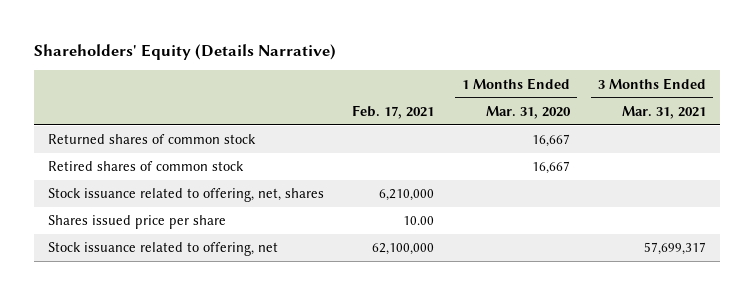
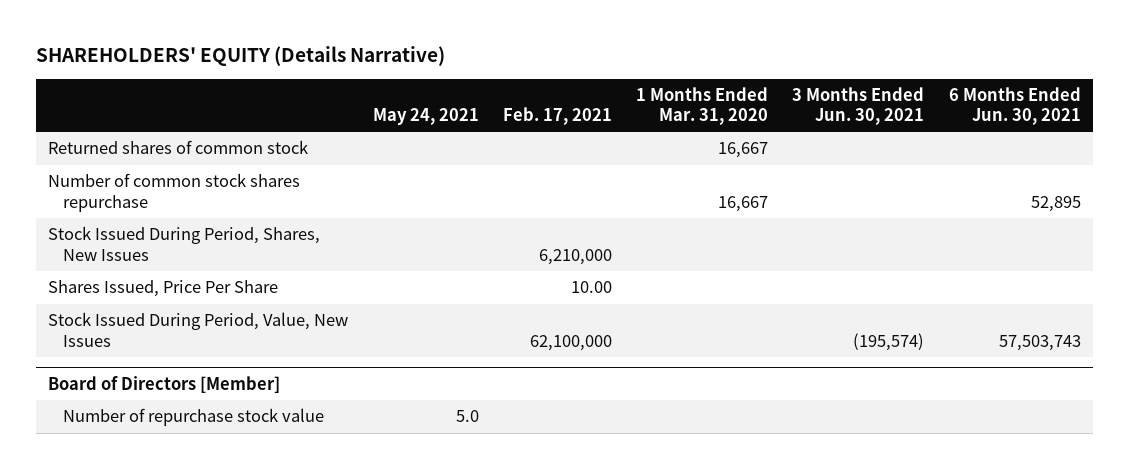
- Shareholders' Equity (Details Narrative)
+ SHAREHOLDERS' EQUITY (Details Narrative)
- | Feb. 17, 2021 | 1 Months Ended Mar. 31, 2020 | 3 Months Ended Mar. 31, 2021
+ | May 24, 2021 | Feb. 17, 2021 | 1 Months Ended Mar. 31, 2020 | 3 Months Ended Jun. 30, 2021 | 6 Months Ended Jun. 30, 2021
- Retired shares of common stock | | 16,667 |
- Stock issuance related to offering, net, shares | 6,210,000 | |
- Shares issued price per share | 10.00 | |
- Stock issuance related to offering, net | 62,100,000 | | 57,699,317
+ Number of common stock shares repurchase | | | 16,667 | | 52,895
+ Stock Issued During Period, Shares, New Issues | | 6,210,000 | | |
+ Shares Issued, Price Per Share | | 10.00 | | |
+ Stock Issued During Period, Value, New Issues | | 62,100,000 | | (195,574) | 57,503,743
+ Board of Directors [Member]
+ Number of repurchase stock value | 5.0 | | | |

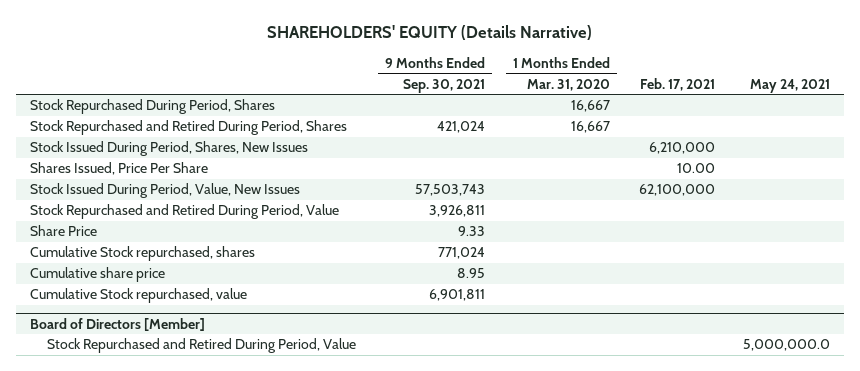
- | May 24, 2021 | Feb. 17, 2021 | 1 Months Ended Mar. 31, 2020 | 3 Months Ended Jun. 30, 2021 | 6 Months Ended Jun. 30, 2021
+ | 9 Months Ended Sep. 30, 2021 | 1 Months Ended Mar. 31, 2020 | Feb. 17, 2021 | May 24, 2021
- Returned shares of common stock | | | 16,667 | |
- Number of common stock shares repurchase | | | 16,667 | | 52,895
+ Stock Repurchased During Period, Shares | | 16,667 | |
+ Stock Repurchased and Retired During Period, Shares | 421,024 | 16,667 | |
+ Stock Repurchased and Retired During Period, Value | 3,926,811 | | |
+ Share Price | 9.33 | | |
+ Cumulative Stock repurchased, shares | 771,024 | | |
+ Cumulative share price | 8.95 | | |
+ Cumulative Stock repurchased, value | 6,901,811 | | |
@ Board of Directors [Member]
- Number of repurchase stock value | 5.0 | | | |
+ Stock Repurchased and Retired During Period, Value | | | | 5,000,000.0

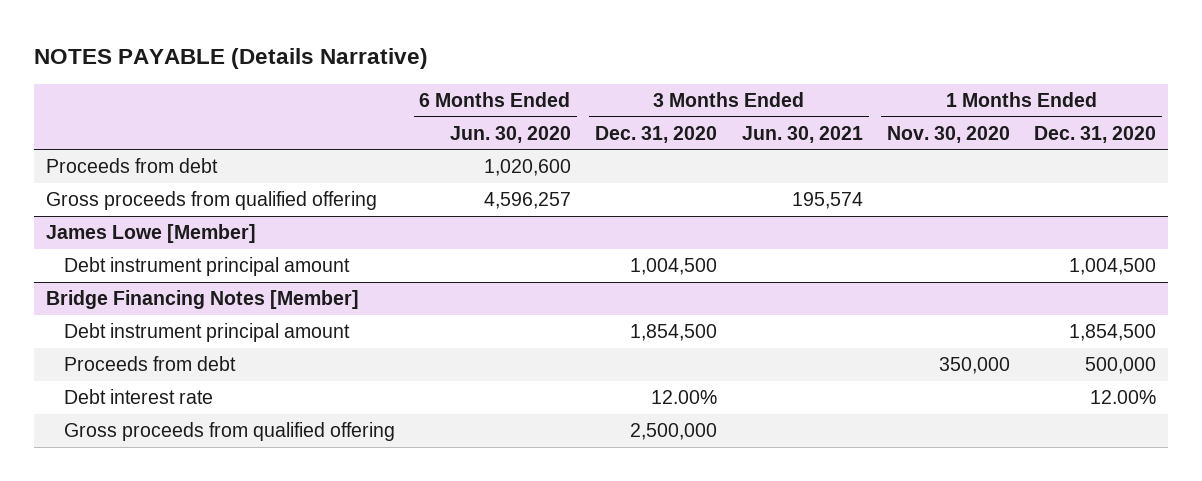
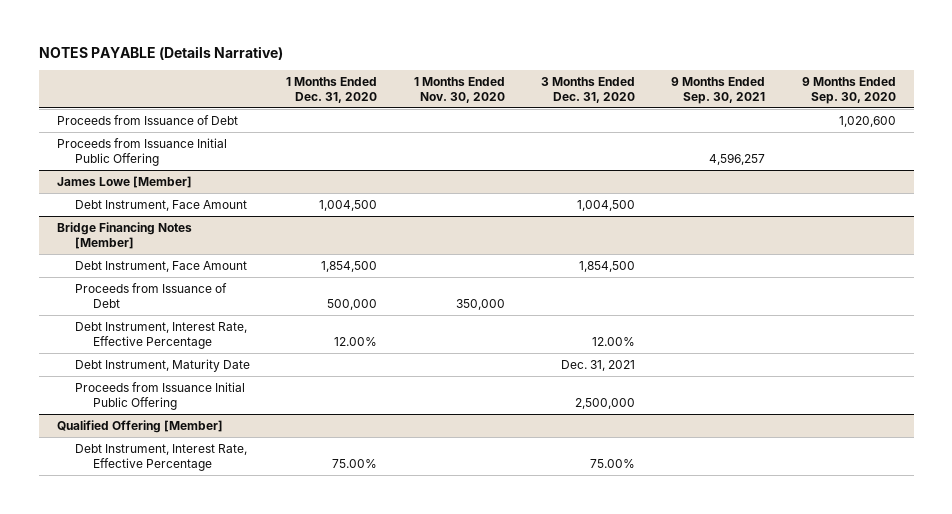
- | 6 Months Ended Jun. 30, 2020 | 3 Months Ended Dec. 31, 2020 | 3 Months Ended Jun. 30, 2021 | 1 Months Ended Nov. 30, 2020 | 1 Months Ended Dec. 31, 2020
+ | 1 Months Ended Dec. 31, 2020 | 1 Months Ended Nov. 30, 2020 | 3 Months Ended Dec. 31, 2020 | 9 Months Ended Sep. 30, 2021 | 9 Months Ended Sep. 30, 2020
- Proceeds from debt | 1,020,600 | | | |
- Gross proceeds from qualified offering | 4,596,257 | | 195,574 | |
+ Proceeds from Issuance of Debt | | | | | 1,020,600
+ Proceeds from Issuance Initial Public Offering | | | | 4,596,257 |
@ James Lowe [Member]
- Debt instrument principal amount | | 1,004,500 | | | 1,004,500
+ Debt Instrument, Face Amount | 1,004,500 | | 1,004,500 | |
@ Bridge Financing Notes [Member]
- Debt instrument principal amount | | 1,854,500 | | | 1,854,500
- Proceeds from debt | | | | 350,000 | 500,000
- Debt interest rate | | 12.00% | | | 12.00%
- Gross proceeds from qualified offering | | 2,500,000 | | |
+ Debt Instrument, Face Amount | 1,854,500 | | 1,854,500 | |
+ Proceeds from Issuance of Debt | 500,000 | 350,000 | | |
+ Debt Instrument, Interest Rate, Effective Percentage | 12.00% | | 12.00% | |
+ Debt Instrument, Maturity Date | | | Dec. 31, 2021 | |
+ Proceeds from Issuance Initial Public Offering | | | 2,500,000 | |
+ Qualified Offering [Member]
+ Debt Instrument, Interest Rate, Effective Percentage | 75.00% | | 75.00% | |

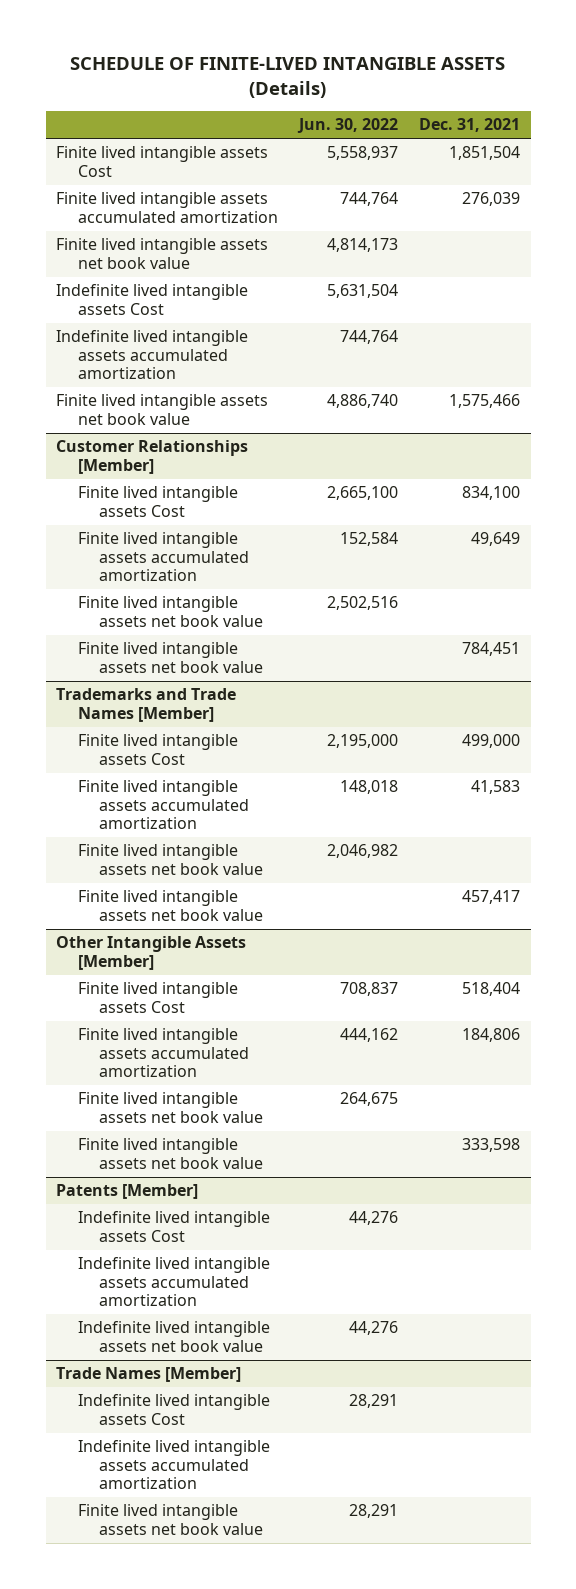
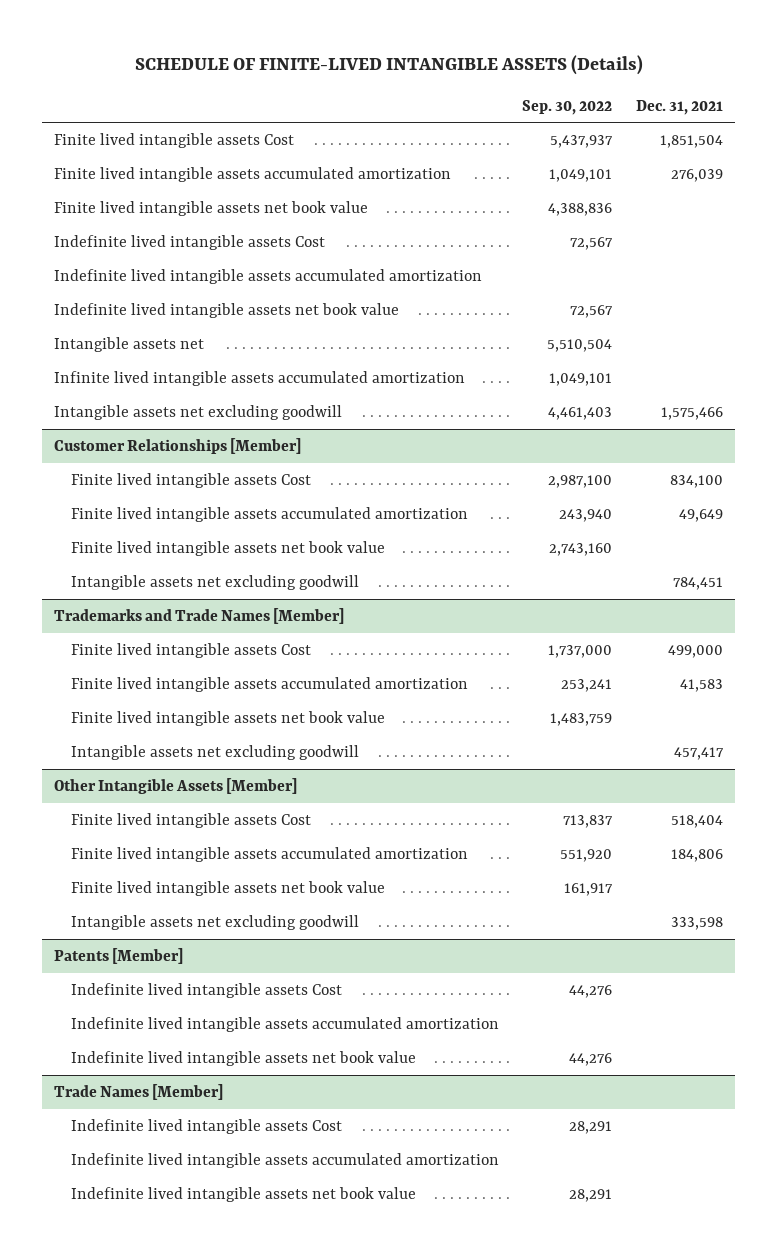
- | Jun. 30, 2022 | Dec. 31, 2021
+ | Sep. 30, 2022 | Dec. 31, 2021
- Finite lived intangible assets net book value | 4,886,740 | 1,575,466
+ Indefinite lived intangible assets net book value | 72,567 |
+ Intangible assets net | 5,510,504 |
+ Infinite lived intangible assets accumulated amortization | 1,049,101 |
+ Intangible assets net excluding goodwill | 4,461,403 | 1,575,466
@ Customer Relationships [Member]
- Finite lived intangible assets net book value | | 784,451
+ Intangible assets net excluding goodwill | | 784,451
@ Trademarks and Trade Names [Member]
- Finite lived intangible assets net book value | | 457,417
+ Intangible assets net excluding goodwill | | 457,417
@ Other Intangible Assets [Member]
- Finite lived intangible assets net book value | | 333,598
+ Intangible assets net excluding goodwill | | 333,598
@ Trade Names [Member]
- Finite lived intangible assets net book value | 28,291 |
+ Indefinite lived intangible assets net book value | 28,291 |

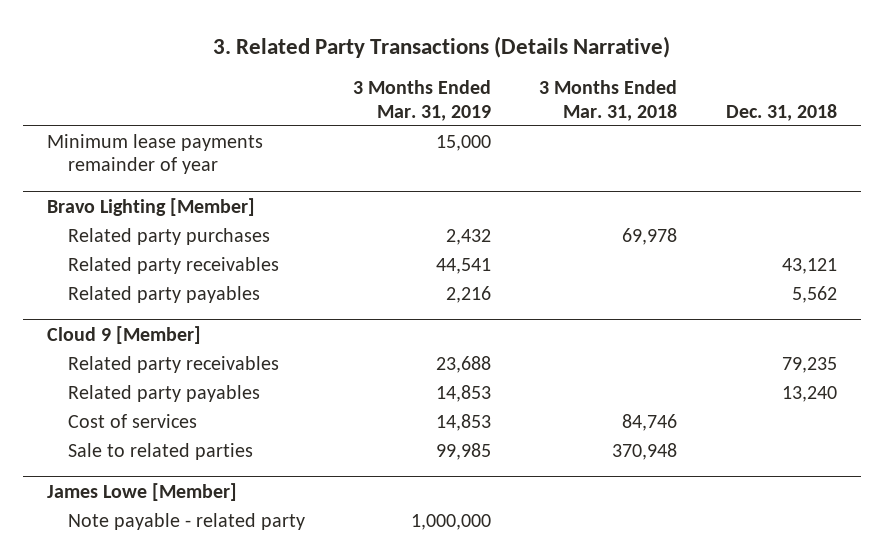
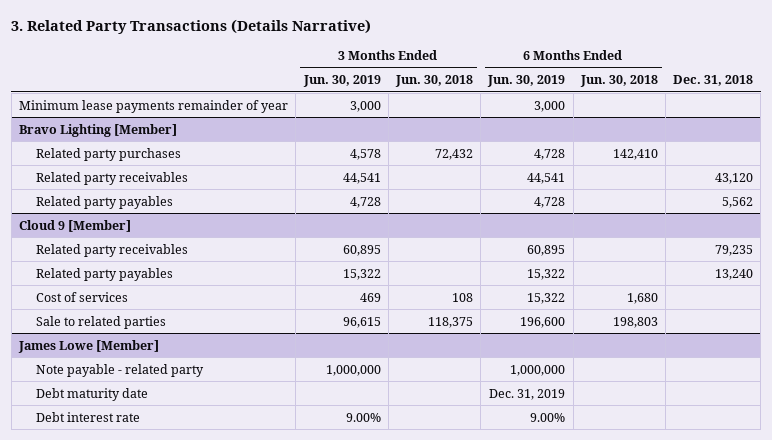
- | 3 Months Ended Mar. 31, 2019 | 3 Months Ended Mar. 31, 2018 | Dec. 31, 2018
+ | 3 Months Ended Jun. 30, 2019 | 3 Months Ended Jun. 30, 2018 | 6 Months Ended Jun. 30, 2019 | 6 Months Ended Jun. 30, 2018 | Dec. 31, 2018
@ Bravo Lighting [Member]
- Related party receivables | 44,541 | | 43,121
+ Related party receivables | 44,541 | | 44,541 | | 43,120
@ James Lowe [Member]
+ Debt maturity date | | | Dec. 31, 2019 | |
+ Debt interest rate | 9.00% | | 9.00% | |

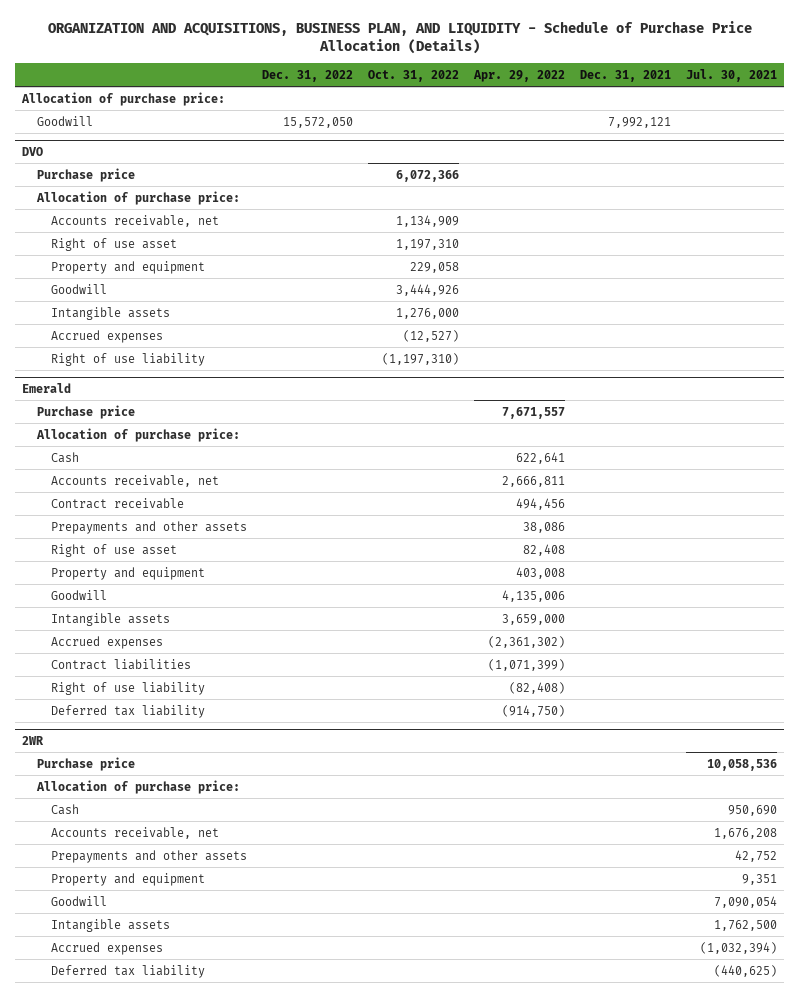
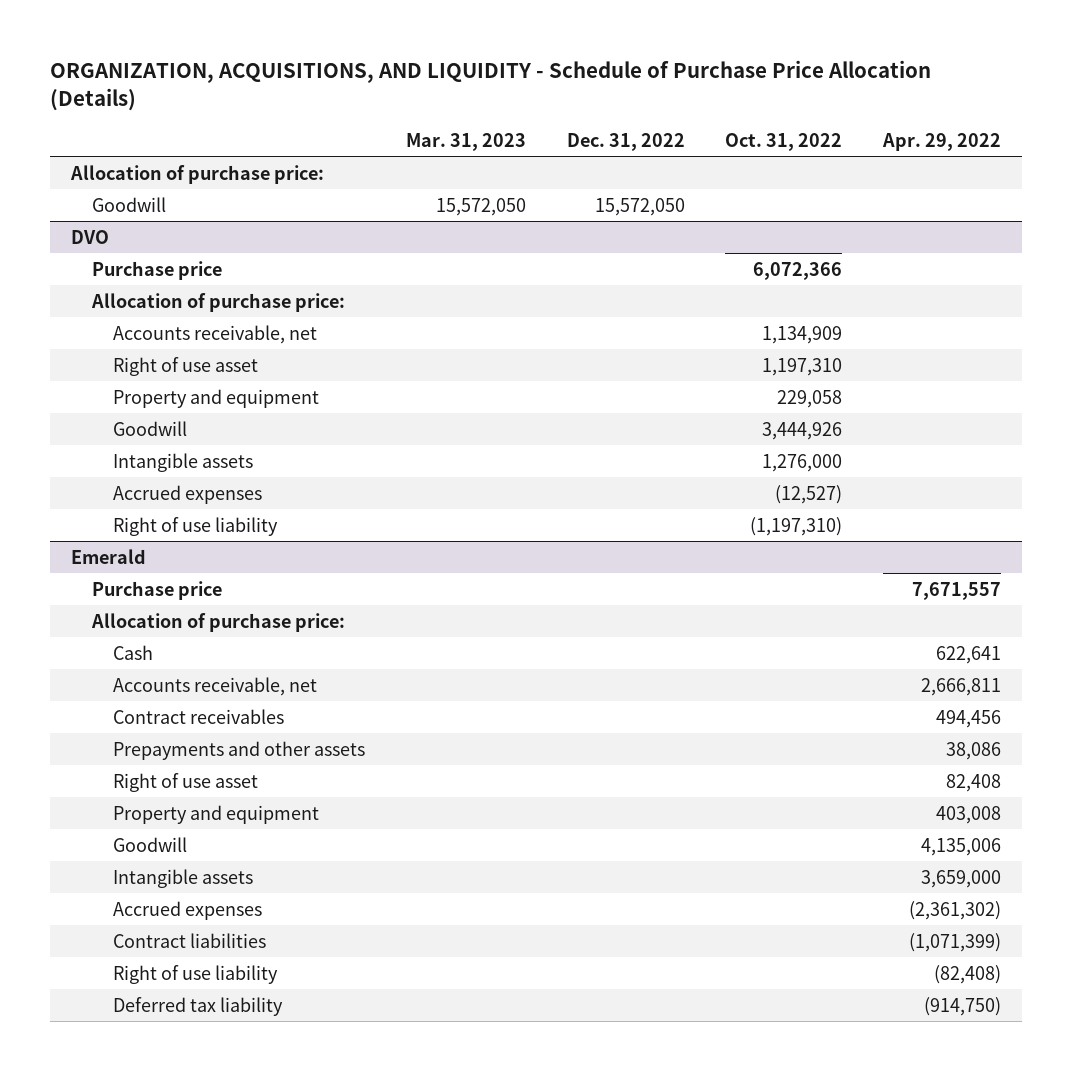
- ORGANIZATION AND ACQUISITIONS, BUSINESS PLAN, AND LIQUIDITY - Schedule of Purchase Price Allocation (Details)
+ ORGANIZATION, ACQUISITIONS, AND LIQUIDITY - Schedule of Purchase Price Allocation (Details)
- | Dec. 31, 2022 | Oct. 31, 2022 | Apr. 29, 2022 | Dec. 31, 2021 | Jul. 30, 2021
+ | Mar. 31, 2023 | Dec. 31, 2022 | Oct. 31, 2022 | Apr. 29, 2022
@ Emerald
- Contract receivable | | | 494,456 | |
+ Contract receivables | | | | 494,456
- 2WR
- Purchase price | | | | | 10,058,536
- Allocation of purchase price:
- Cash | | | | | 950,690
- Accounts receivable, net | | | | | 1,676,208
- Prepayments and other assets | | | | | 42,752
- Property and equipment | | | | | 9,351
- Goodwill | | | | | 7,090,054
- Intangible assets | | | | | 1,762,500
- Accrued expenses | | | | | (1,032,394)
- Deferred tax liability | | | | | (440,625)

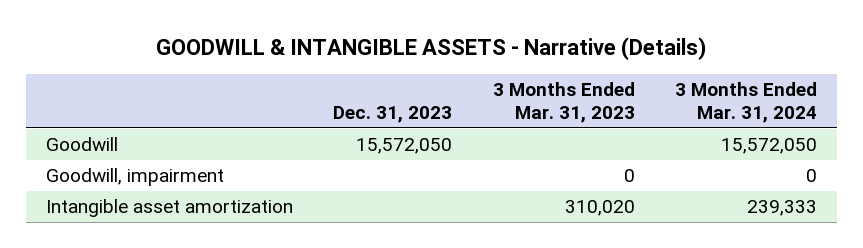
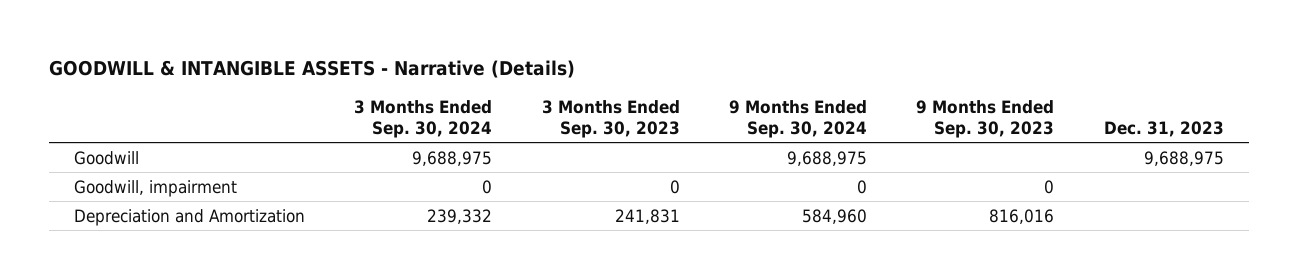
- | Dec. 31, 2023 | 3 Months Ended Mar. 31, 2023 | 3 Months Ended Mar. 31, 2024
+ | 3 Months Ended Sep. 30, 2024 | 3 Months Ended Sep. 30, 2023 | 9 Months Ended Sep. 30, 2024 | 9 Months Ended Sep. 30, 2023 | Dec. 31, 2023
- Goodwill | 15,572,050 | | 15,572,050
+ Goodwill | 9,688,975 | | 9,688,975 | | 9,688,975
- Intangible asset amortization | | 310,020 | 239,333
+ Depreciation and Amortization | 239,332 | 241,831 | 584,960 | 816,016 |

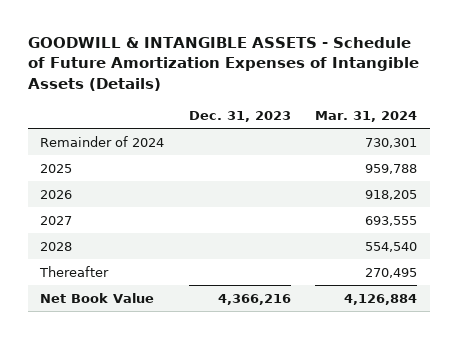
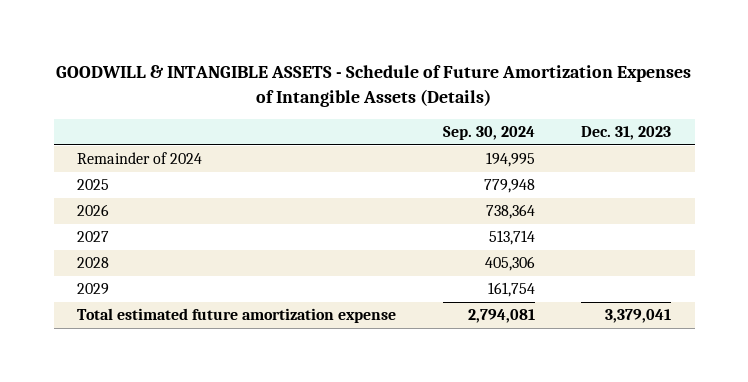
- | Dec. 31, 2023 | Mar. 31, 2024
+ | Sep. 30, 2024 | Dec. 31, 2023
- Thereafter | | 270,495
- Net Book Value | 4,366,216 | 4,126,884
+ 2029 | 161,754 |
+ Total estimated future amortization expense | 2,794,081 | 3,379,041

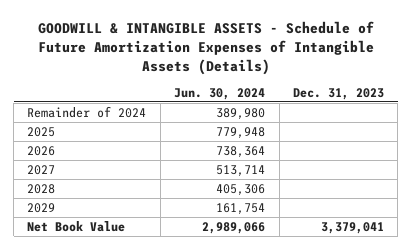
- | Sep. 30, 2024 | Dec. 31, 2023
+ | Jun. 30, 2024 | Dec. 31, 2023
- Total estimated future amortization expense | 2,794,081 | 3,379,041
+ Net Book Value | 2,989,066 | 3,379,041

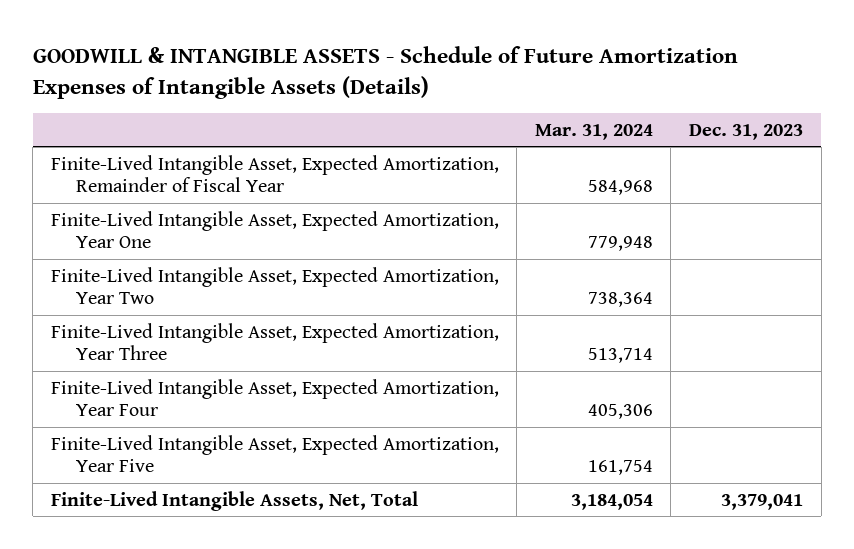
- | Jun. 30, 2024 | Dec. 31, 2023
+ | Mar. 31, 2024 | Dec. 31, 2023
- Remainder of 2024 | 389,980 |
- 2025 | 779,948 |
- 2026 | 738,364 |
- 2027 | 513,714 |
- 2028 | 405,306 |
- 2029 | 161,754 |
- Net Book Value | 2,989,066 | 3,379,041
+ Finite-Lived Intangible Asset, Expected Amortization, Remainder of Fiscal Year | 584,968 |
+ Finite-Lived Intangible Asset, Expected Amortization, Year One | 779,948 |
+ Finite-Lived Intangible Asset, Expected Amortization, Year Two | 738,364 |
+ Finite-Lived Intangible Asset, Expected Amortization, Year Three | 513,714 |
+ Finite-Lived Intangible Asset, Expected Amortization, Year Four | 405,306 |
+ Finite-Lived Intangible Asset, Expected Amortization, Year Five | 161,754 |
+ Finite-Lived Intangible Assets, Net, Total | 3,184,054 | 3,379,041

